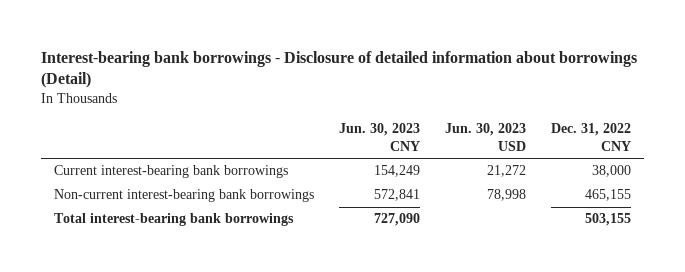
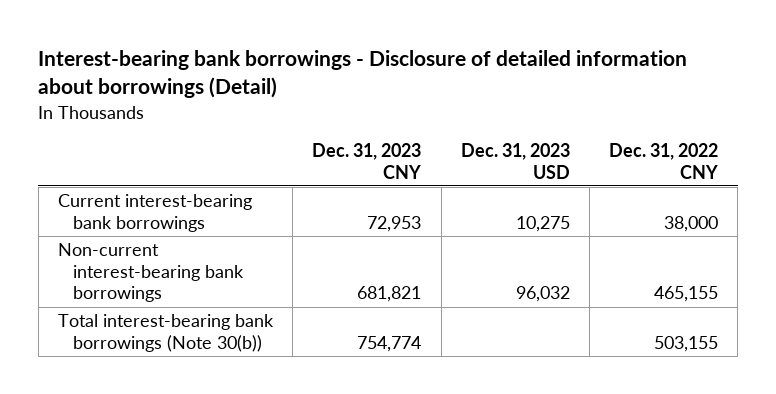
- | Jun. 30, 2023 CNY | Jun. 30, 2023 USD | Dec. 31, 2022 CNY
+ | Dec. 31, 2023 CNY | Dec. 31, 2023 USD | Dec. 31, 2022 CNY
- Total interest-bearing bank borrowings | 727,090 | | 503,155
+ Total interest-bearing bank borrowings (Note 30(b)) | 754,774 | | 503,155

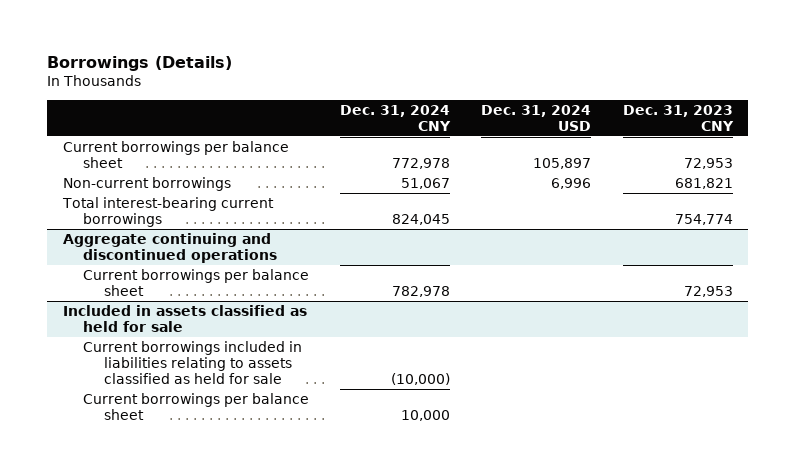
- Interest-bearing bank borrowings - Disclosure of detailed information about borrowings (Detail)
+ Borrowings (Details)
- | Dec. 31, 2023 CNY | Dec. 31, 2023 USD | Dec. 31, 2022 CNY
+ | Dec. 31, 2024 CNY | Dec. 31, 2024 USD | Dec. 31, 2023 CNY
- Current interest-bearing bank borrowings | 72,953 | 10,275 | 38,000
- Non-current interest-bearing bank borrowings | 681,821 | 96,032 | 465,155
- Total interest-bearing bank borrowings (Note 30(b)) | 754,774 | | 503,155
+ Current borrowings per balance sheet | 772,978 | 105,897 | 72,953
+ Non-current borrowings | 51,067 | 6,996 | 681,821
+ Total interest-bearing current borrowings | 824,045 | | 754,774
+ Aggregate continuing and discontinued operations
+ Current borrowings per balance sheet | 782,978 | | 72,953
+ Included in assets classified as held for sale
+ Current borrowings included in liabilities relating to assets classified as held for sale | (10,000) | |
+ Current borrowings per balance sheet | 10,000 | |

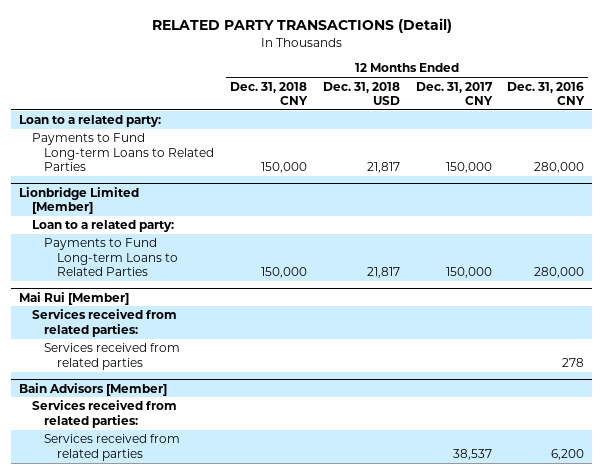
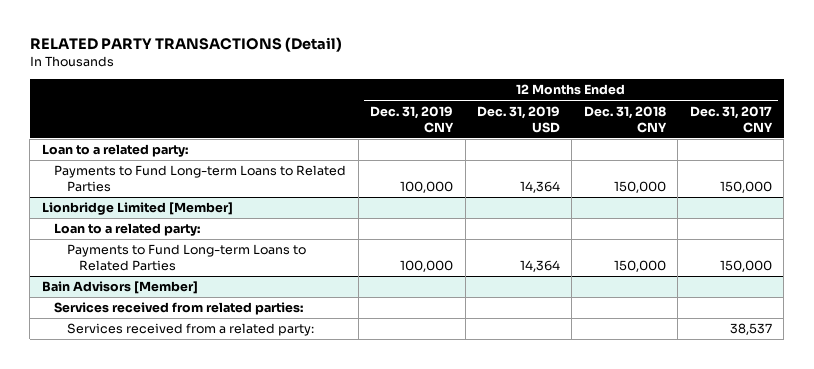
- | 12 Months Ended Dec. 31, 2018 CNY | 12 Months Ended Dec. 31, 2018 USD | 12 Months Ended Dec. 31, 2017 CNY | 12 Months Ended Dec. 31, 2016 CNY
+ | 12 Months Ended Dec. 31, 2019 CNY | 12 Months Ended Dec. 31, 2019 USD | 12 Months Ended Dec. 31, 2018 CNY | 12 Months Ended Dec. 31, 2017 CNY
- Mai Rui [Member]
- Services received from related parties:
- Services received from related parties | | | | 278
@ Bain Advisors [Member]
- Services received from related parties | | | 38,537 | 6,200
+ Services received from a related party: | | | | 38,537

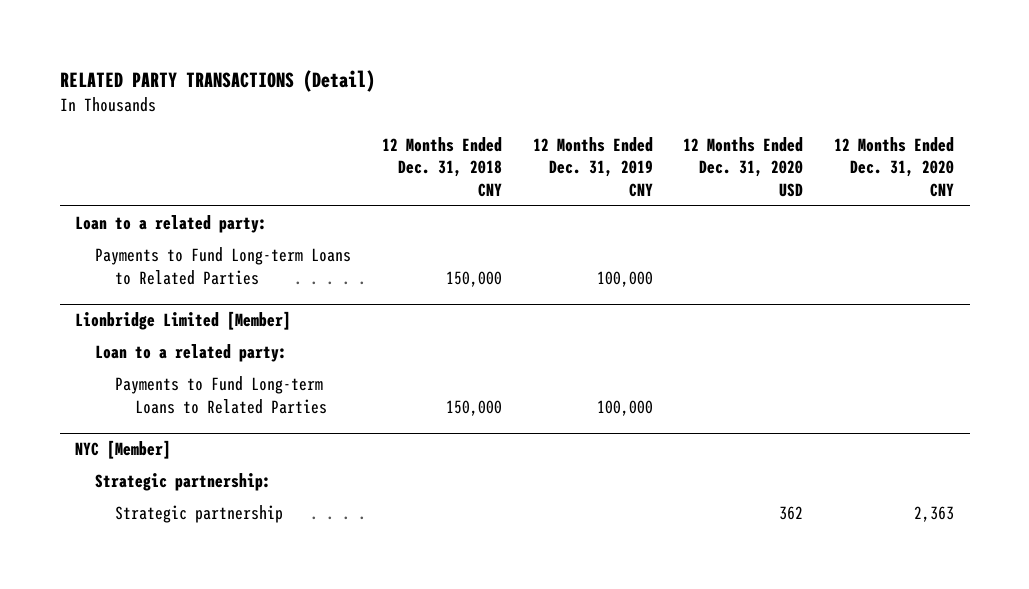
- | 12 Months Ended Dec. 31, 2019 CNY | 12 Months Ended Dec. 31, 2019 USD | 12 Months Ended Dec. 31, 2018 CNY | 12 Months Ended Dec. 31, 2017 CNY
+ | 12 Months Ended Dec. 31, 2018 CNY | 12 Months Ended Dec. 31, 2019 CNY | 12 Months Ended Dec. 31, 2020 USD | 12 Months Ended Dec. 31, 2020 CNY
- Bain Advisors [Member]
- Services received from related parties:
- Services received from a related party: | | | | 38,537
+ NYC [Member]
+ Strategic partnership:
+ Strategic partnership | | | 362 | 2,363

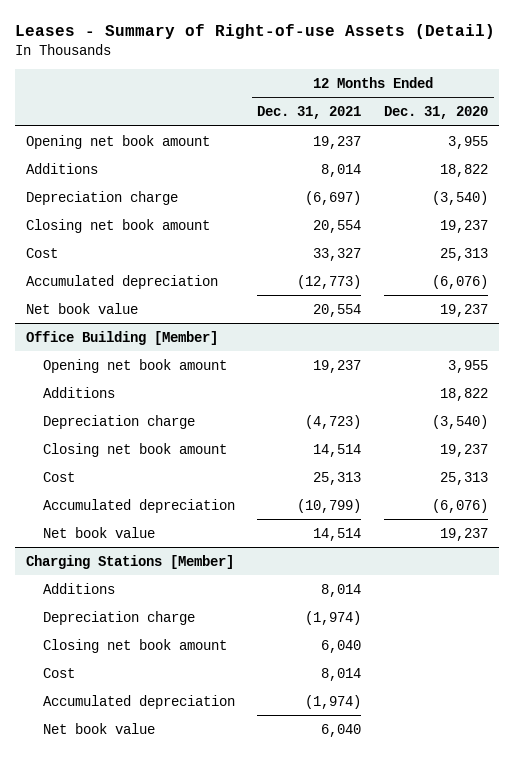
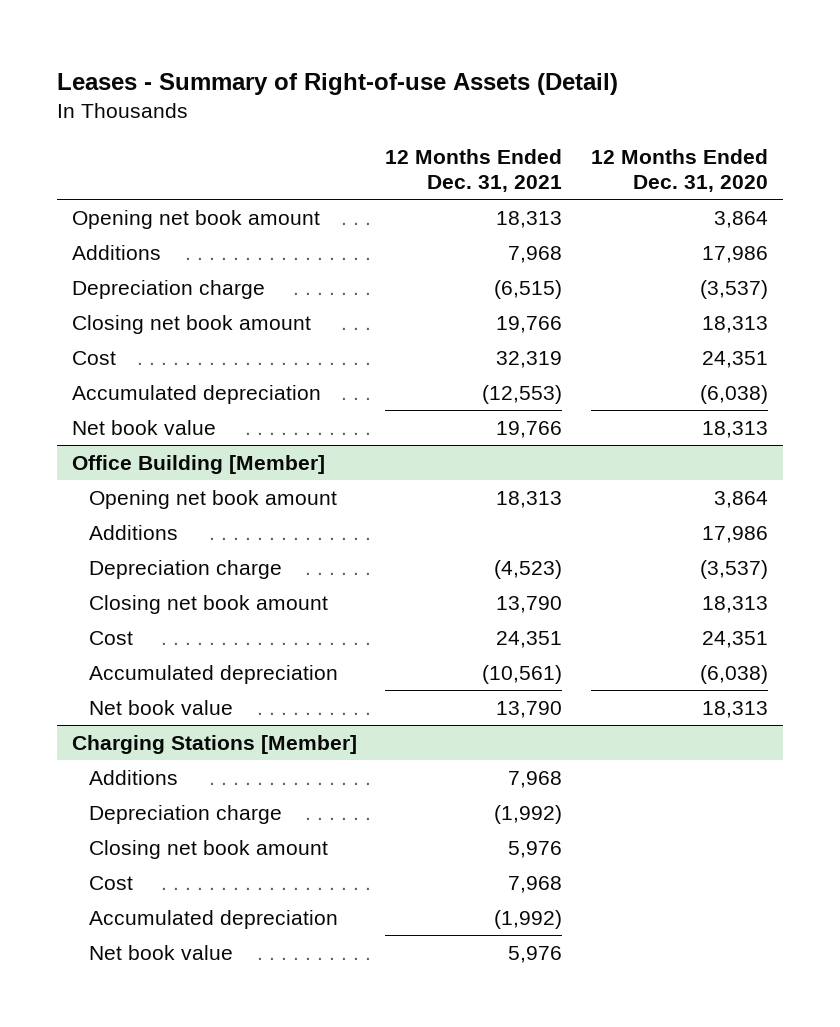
- Opening net book amount | 19,237 | 3,955
- Additions | 8,014 | 18,822
- Depreciation charge | (6,697) | (3,540)
- Closing net book amount | 20,554 | 19,237
- Cost | 33,327 | 25,313
- Accumulated depreciation | (12,773) | (6,076)
- Net book value | 20,554 | 19,237
+ Opening net book amount | 18,313 | 3,864
+ Additions | 7,968 | 17,986
+ Depreciation charge | (6,515) | (3,537)
+ Closing net book amount | 19,766 | 18,313
+ Cost | 32,319 | 24,351
+ Accumulated depreciation | (12,553) | (6,038)
+ Net book value | 19,766 | 18,313
@ Office Building [Member]
- Opening net book amount | 19,237 | 3,955
- Additions | | 18,822
- Depreciation charge | (4,723) | (3,540)
- Closing net book amount | 14,514 | 19,237
- Cost | 25,313 | 25,313
- Accumulated depreciation | (10,799) | (6,076)
- Net book value | 14,514 | 19,237
+ Opening net book amount | 18,313 | 3,864
+ Additions | | 17,986
+ Depreciation charge | (4,523) | (3,537)
+ Closing net book amount | 13,790 | 18,313
+ Cost | 24,351 | 24,351
+ Accumulated depreciation | (10,561) | (6,038)
+ Net book value | 13,790 | 18,313
@ Charging Stations [Member]
- Additions | 8,014 |
- Depreciation charge | (1,974) |
- Closing net book amount | 6,040 |
- Cost | 8,014 |
- Accumulated depreciation | (1,974) |
- Net book value | 6,040 |
+ Additions | 7,968 |
+ Depreciation charge | (1,992) |
+ Closing net book amount | 5,976 |
+ Cost | 7,968 |
+ Accumulated depreciation | (1,992) |
+ Net book value | 5,976 |

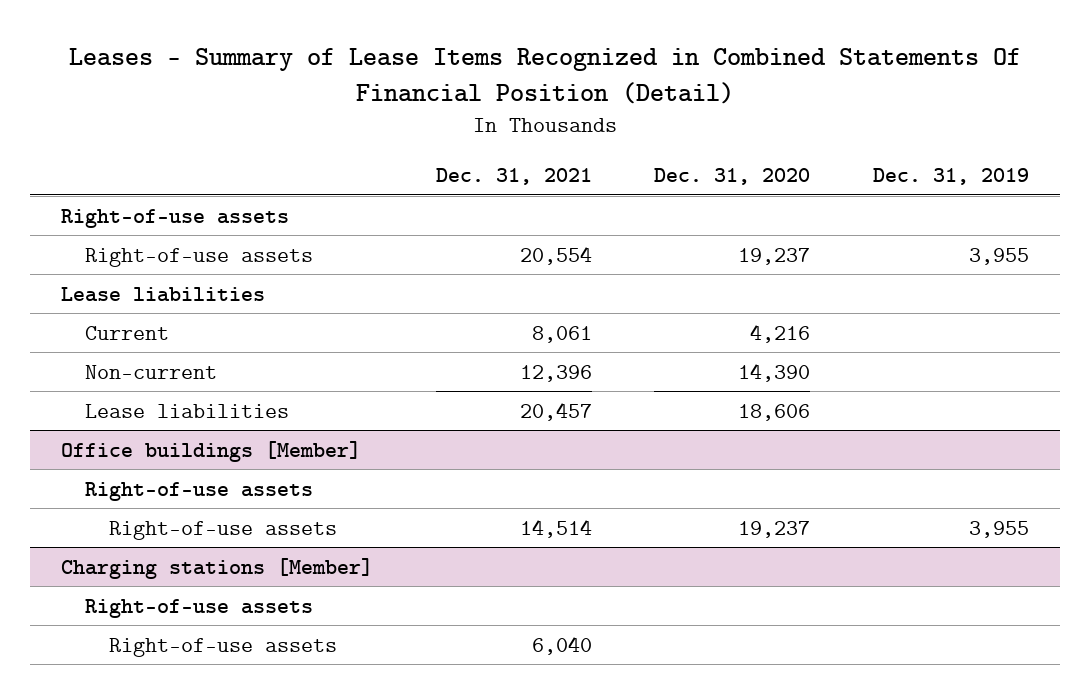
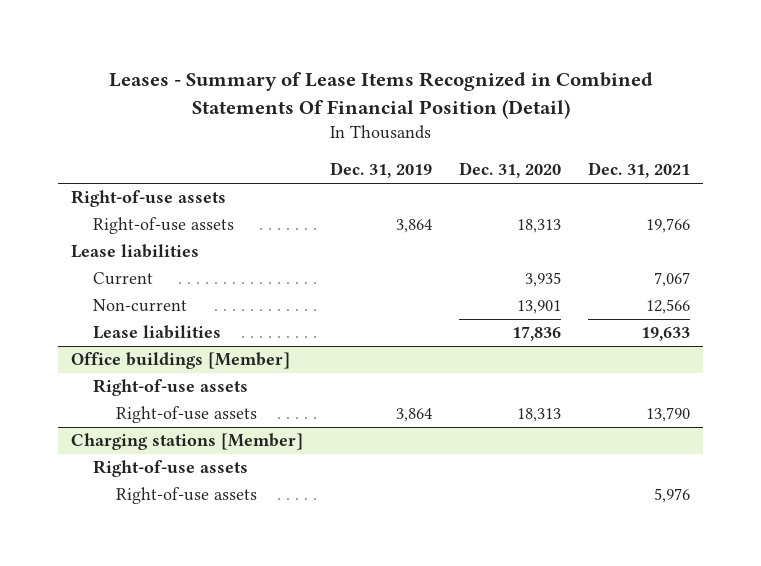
- | Dec. 31, 2021 | Dec. 31, 2020 | Dec. 31, 2019
+ | Dec. 31, 2019 | Dec. 31, 2020 | Dec. 31, 2021
- Right-of-use assets | 20,554 | 19,237 | 3,955
+ Right-of-use assets | 3,864 | 18,313 | 19,766
- Current | 8,061 | 4,216 |
- Non-current | 12,396 | 14,390 |
- Lease liabilities | 20,457 | 18,606 |
+ Current | | 3,935 | 7,067
+ Non-current | | 13,901 | 12,566
+ Lease liabilities | | 17,836 | 19,633
@ Office buildings [Member]
- Right-of-use assets | 14,514 | 19,237 | 3,955
+ Right-of-use assets | 3,864 | 18,313 | 13,790
@ Charging stations [Member]
- Right-of-use assets | 6,040 | |
+ Right-of-use assets | | | 5,976

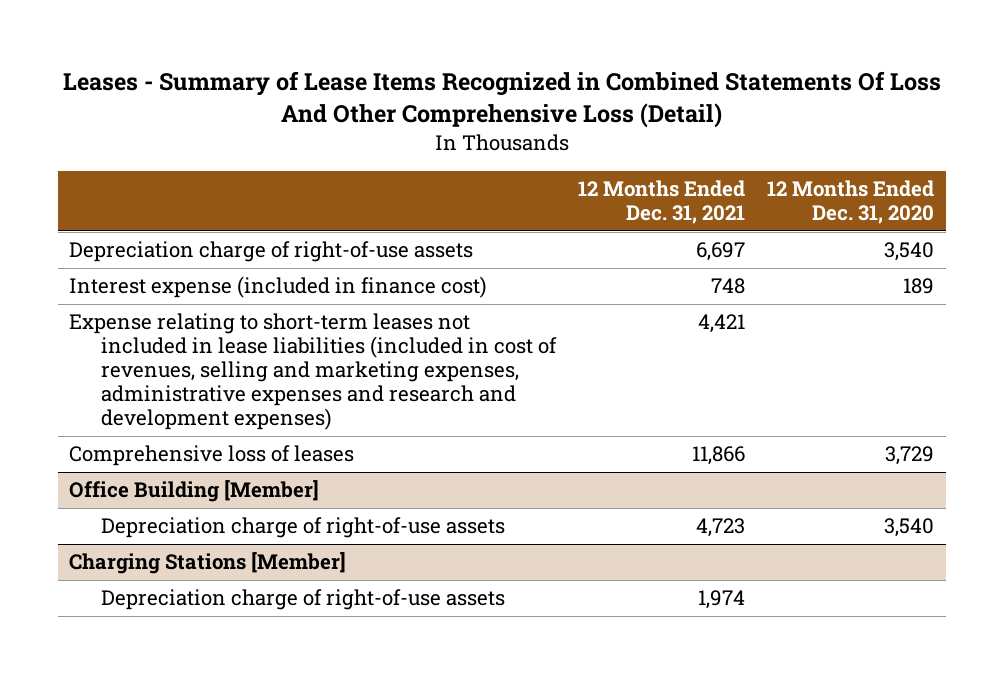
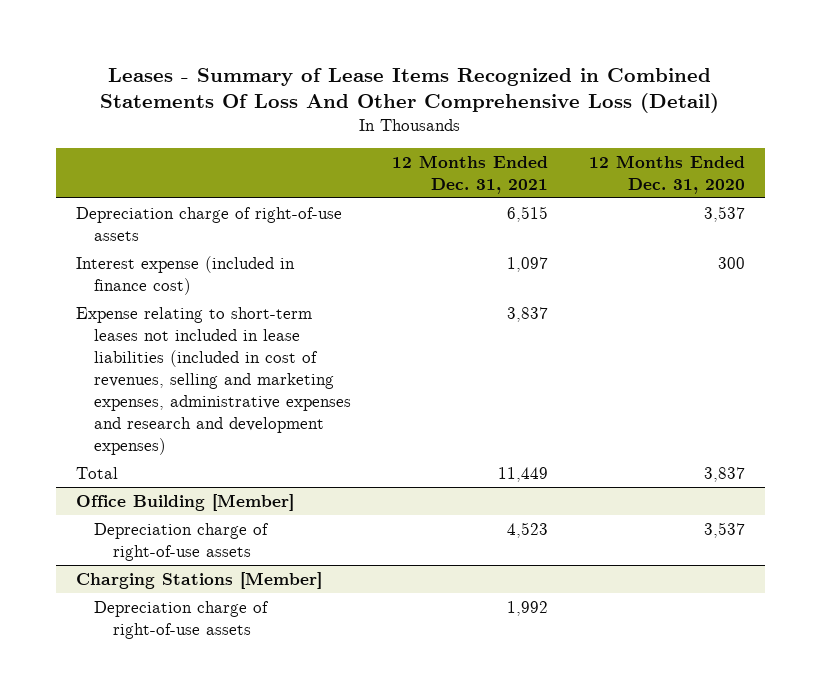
- Depreciation charge of right-of-use assets | 6,697 | 3,540
- Interest expense (included in finance cost) | 748 | 189
- Expense relating to short-term leases not included in lease liabilities (included in cost of revenues, selling and marketing expenses, administrative expenses and research and development expenses) | 4,421 |
- Comprehensive loss of leases | 11,866 | 3,729
+ Depreciation charge of right-of-use assets | 6,515 | 3,537
+ Interest expense (included in finance cost) | 1,097 | 300
+ Expense relating to short-term leases not included in lease liabilities (included in cost of revenues, selling and marketing expenses, administrative expenses and research and development expenses) | 3,837 |
+ Total | 11,449 | 3,837
@ Office Building [Member]
- Depreciation charge of right-of-use assets | 4,723 | 3,540
+ Depreciation charge of right-of-use assets | 4,523 | 3,537
@ Charging Stations [Member]
- Depreciation charge of right-of-use assets | 1,974 |
+ Depreciation charge of right-of-use assets | 1,992 |

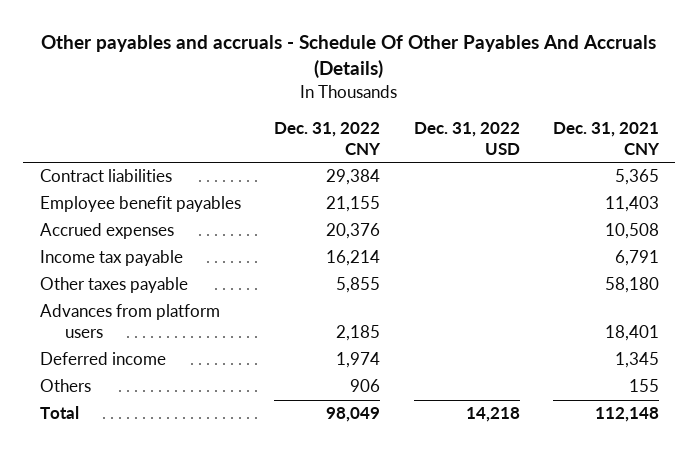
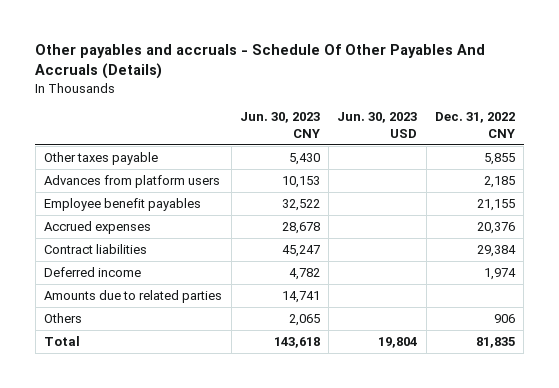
- | Dec. 31, 2022 CNY | Dec. 31, 2022 USD | Dec. 31, 2021 CNY
+ | Jun. 30, 2023 CNY | Jun. 30, 2023 USD | Dec. 31, 2022 CNY
- Income tax payable | 16,214 | | 6,791
moved down: Employee benefit payables | 32,522 | | 21,155
moved down: Accrued expenses | 28,678 | | 20,376
moved down: Contract liabilities | 45,247 | | 29,384
+ Amounts due to related parties | 14,741 | |
- Total | 98,049 | 14,218 | 112,148
+ Total | 143,618 | 19,804 | 81,835

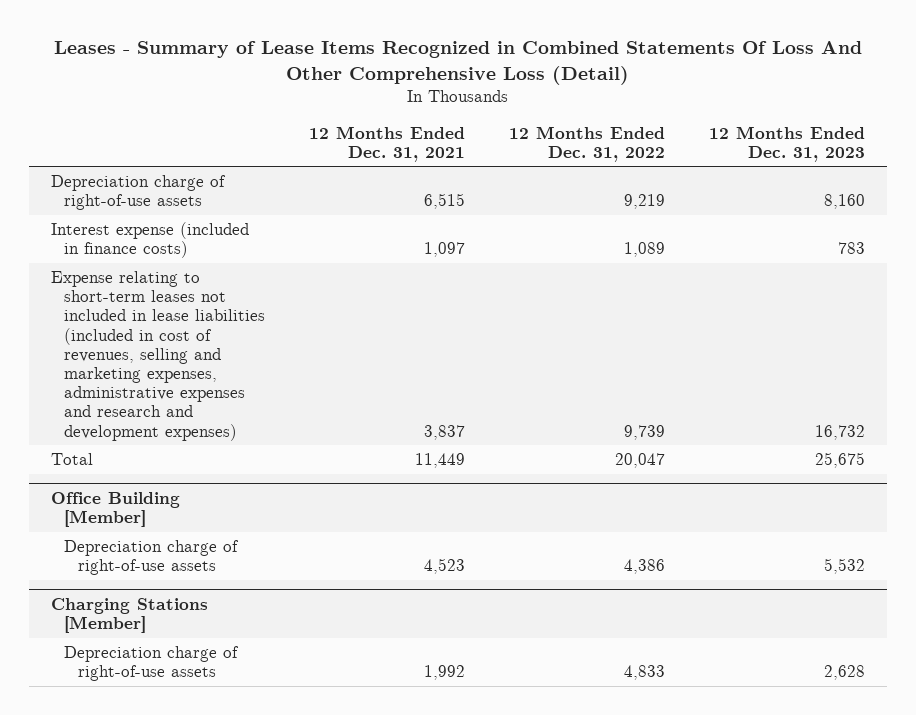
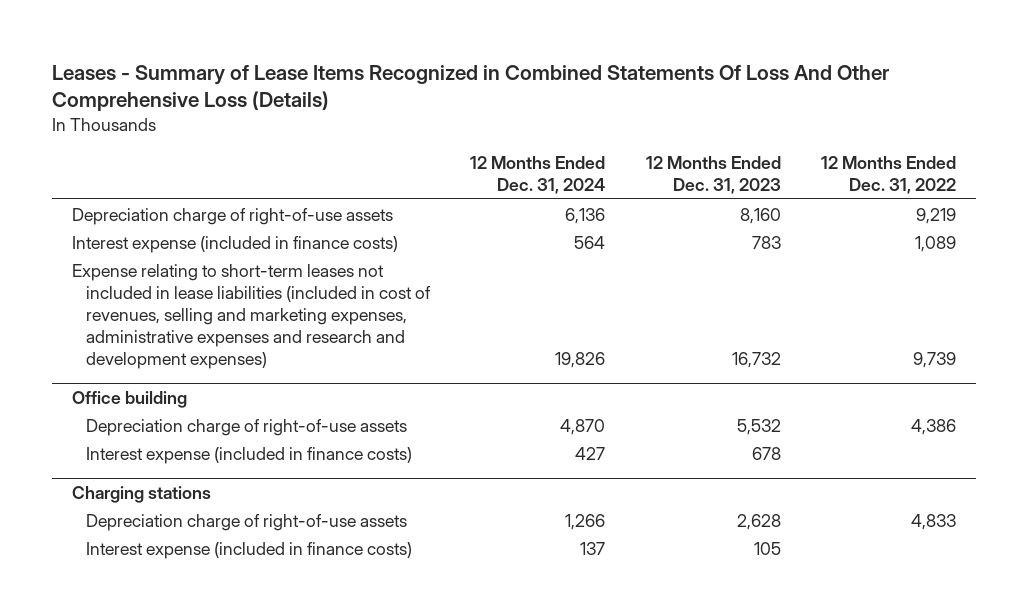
- Leases - Summary of Lease Items Recognized in Combined Statements Of Loss And Other Comprehensive Loss (Detail)
+ Leases - Summary of Lease Items Recognized in Combined Statements Of Loss And Other Comprehensive Loss (Details)
- | 12 Months Ended Dec. 31, 2021 | 12 Months Ended Dec. 31, 2022 | 12 Months Ended Dec. 31, 2023
+ | 12 Months Ended Dec. 31, 2024 | 12 Months Ended Dec. 31, 2023 | 12 Months Ended Dec. 31, 2022
- Total | 11,449 | 20,047 | 25,675
- Office Building [Member]
+ Office building
- Charging Stations [Member]
+ Interest expense (included in finance costs) | 427 | 678 |
+ Charging stations
+ Interest expense (included in finance costs) | 137 | 105 |

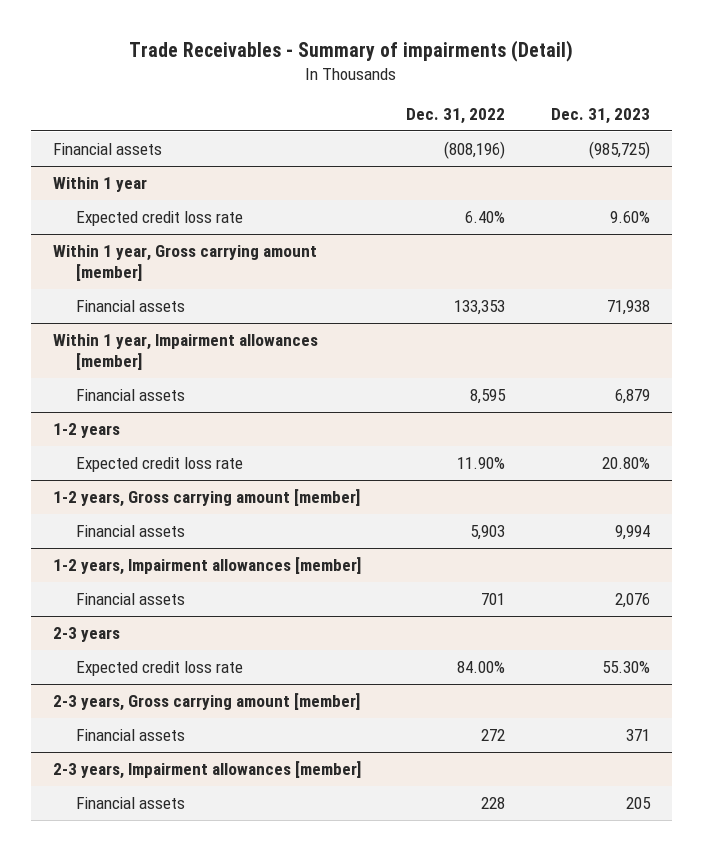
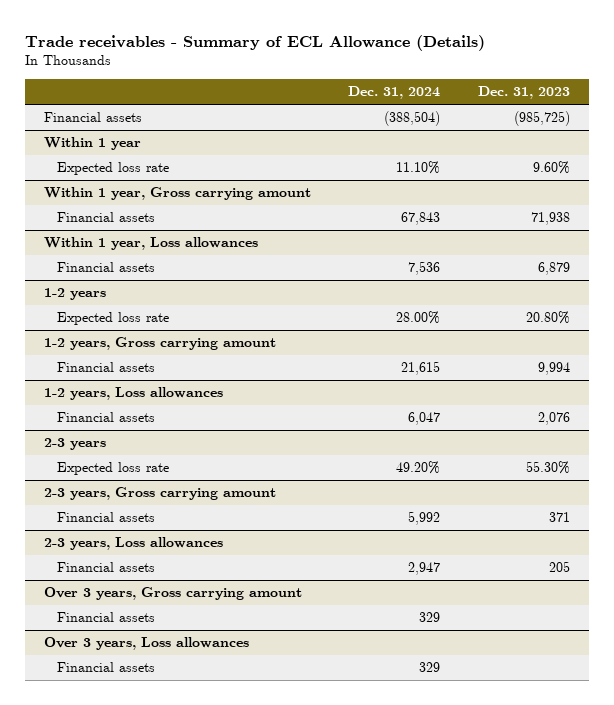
- Trade Receivables - Summary of impairments (Detail)
+ Trade receivables - Summary of ECL Allowance (Details)
- | Dec. 31, 2022 | Dec. 31, 2023
+ | Dec. 31, 2024 | Dec. 31, 2023
@ Within 1 year
- Expected credit loss rate | 6.40% | 9.60%
- Within 1 year, Gross carrying amount [member]
@ Within 1 year
+ Expected loss rate | 11.10% | 9.60%
+ Within 1 year, Gross carrying amount
- Within 1 year, Impairment allowances [member]
+ Within 1 year, Loss allowances
@ 1-2 years
- Expected credit loss rate | 11.90% | 20.80%
- 1-2 years, Gross carrying amount [member]
@ 1-2 years
+ Expected loss rate | 28.00% | 20.80%
+ 1-2 years, Gross carrying amount
- 1-2 years, Impairment allowances [member]
+ 1-2 years, Loss allowances
@ 2-3 years
- Expected credit loss rate | 84.00% | 55.30%
- 2-3 years, Gross carrying amount [member]
@ 2-3 years
+ Expected loss rate | 49.20% | 55.30%
+ 2-3 years, Gross carrying amount
- 2-3 years, Impairment allowances [member]
+ 2-3 years, Loss allowances
+ Over 3 years, Gross carrying amount
+ Financial assets | 329 |
+ Over 3 years, Loss allowances
+ Financial assets | 329 |

